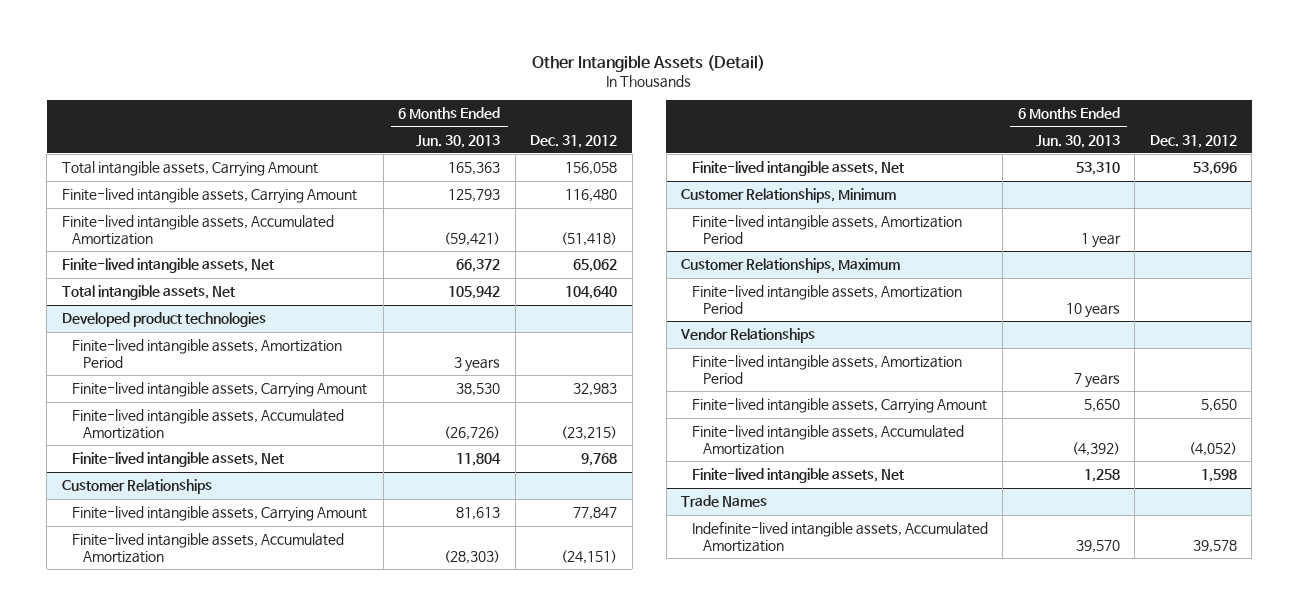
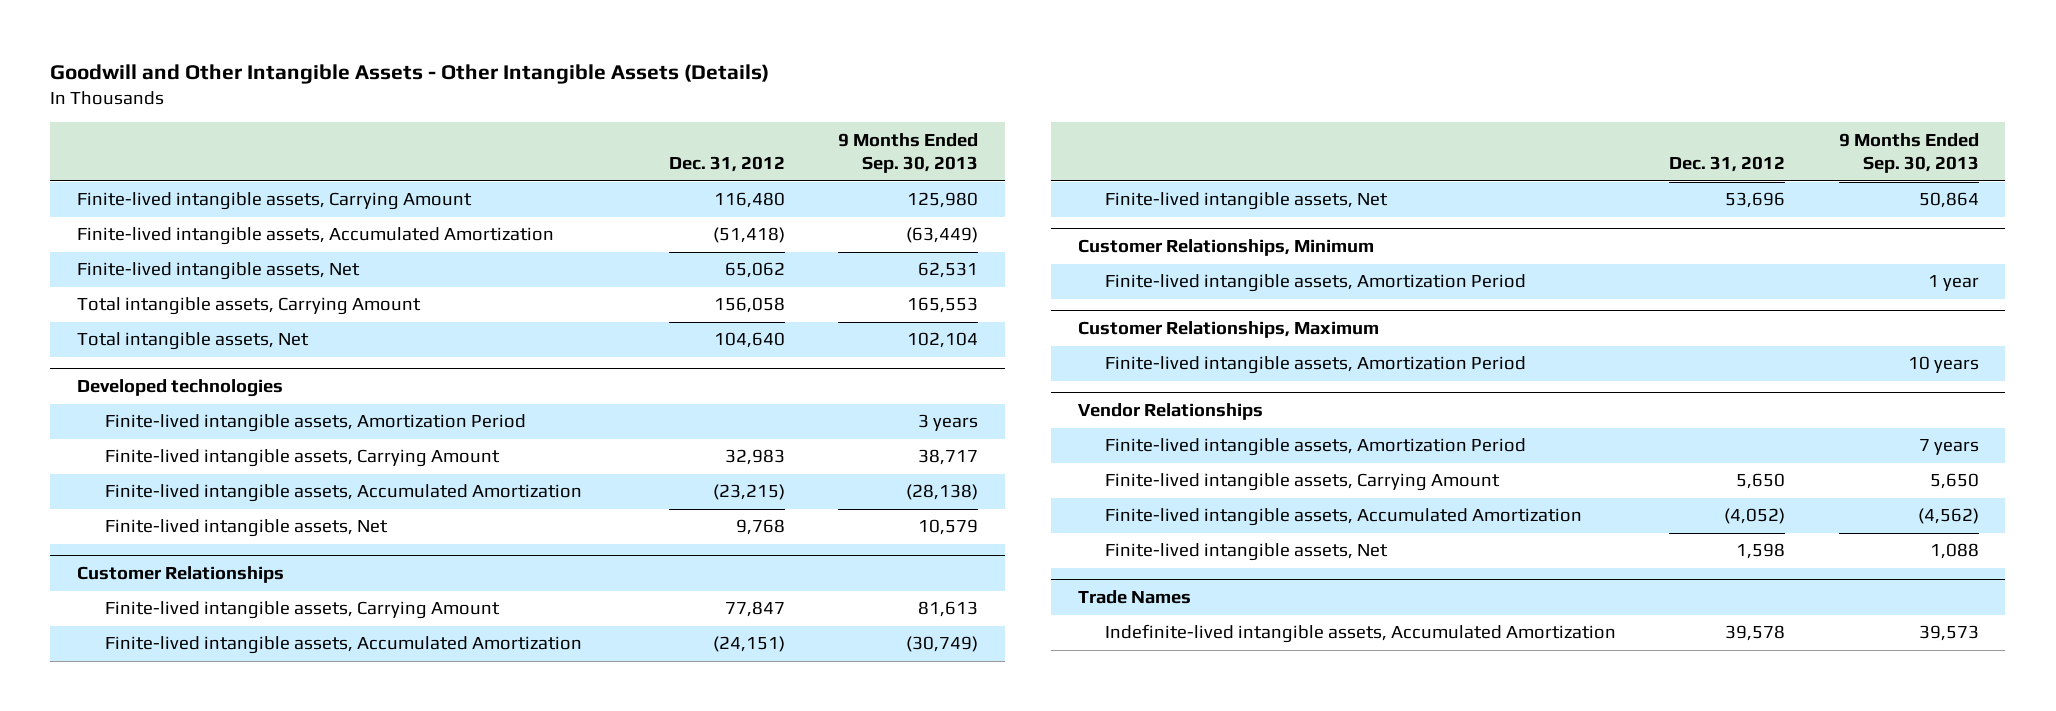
- Other Intangible Assets (Detail)
+ Goodwill and Other Intangible Assets - Other Intangible Assets (Details)
- | 6 Months Ended Jun. 30, 2013 | Dec. 31, 2012
+ | Dec. 31, 2012 | 9 Months Ended Sep. 30, 2013
moved down: Total intangible assets, Carrying Amount | 156,058 | 165,553
- Developed product technologies
+ Developed technologies

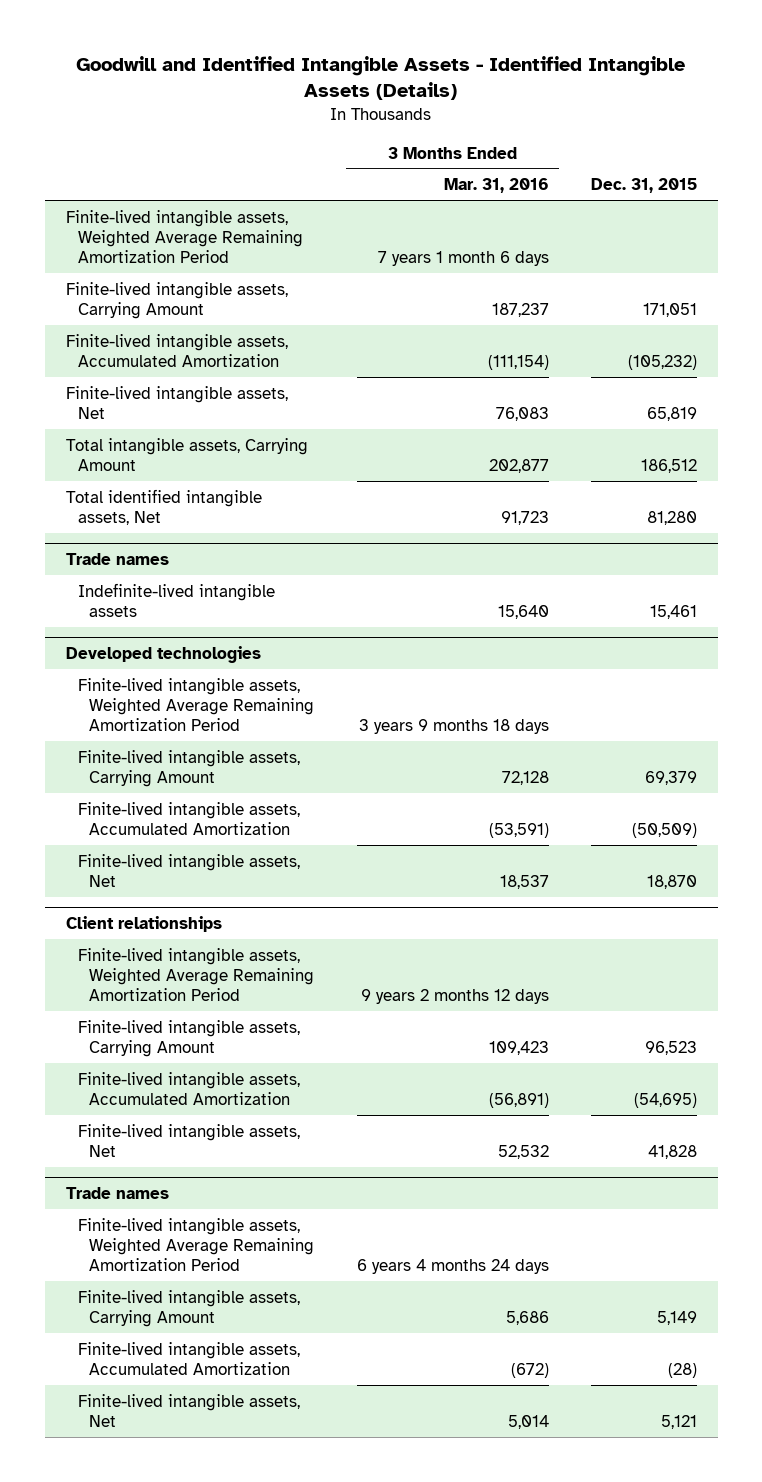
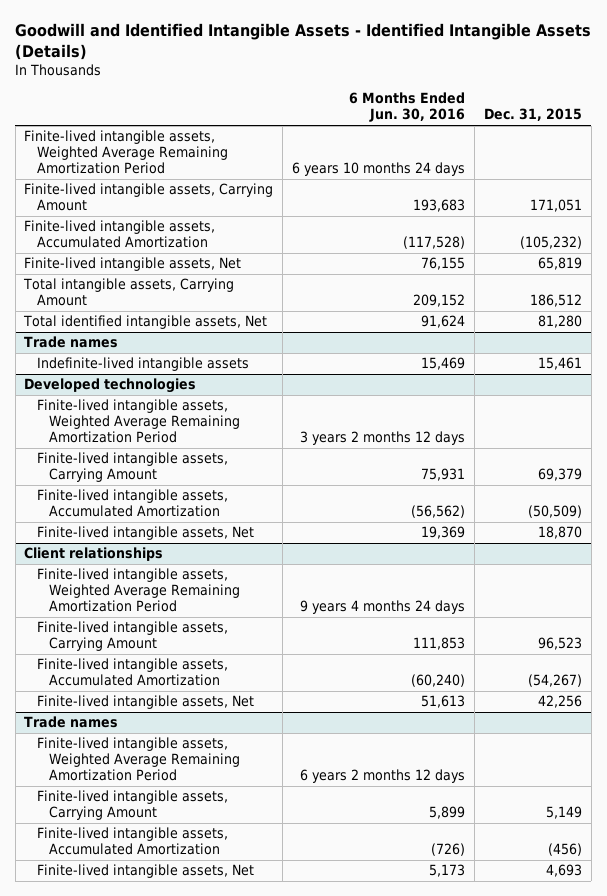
- | 3 Months Ended Mar. 31, 2016 | Dec. 31, 2015
+ | 6 Months Ended Jun. 30, 2016 | Dec. 31, 2015
@ Client relationships
- Finite-lived intangible assets, Accumulated Amortization | (56,891) | (54,695)
- Finite-lived intangible assets, Net | 52,532 | 41,828
+ Finite-lived intangible assets, Accumulated Amortization | (60,240) | (54,267)
+ Finite-lived intangible assets, Net | 51,613 | 42,256
@ Trade names
- Finite-lived intangible assets, Accumulated Amortization | (672) | (28)
- Finite-lived intangible assets, Net | 5,014 | 5,121
+ Finite-lived intangible assets, Accumulated Amortization | (726) | (456)
+ Finite-lived intangible assets, Net | 5,173 | 4,693

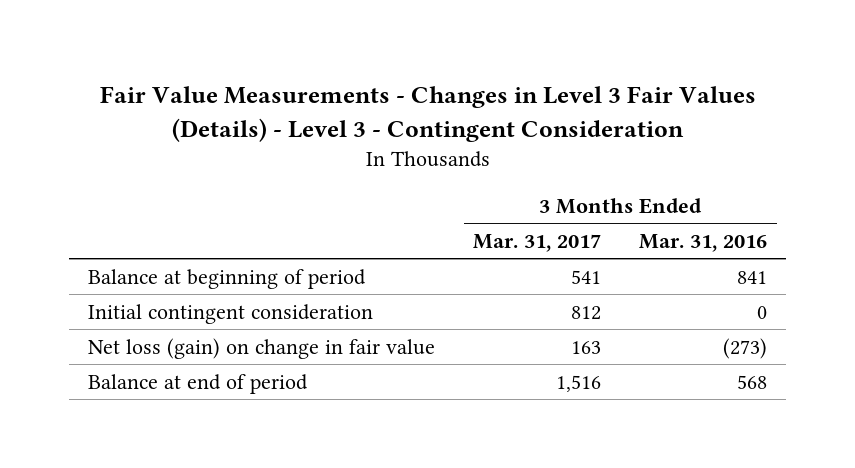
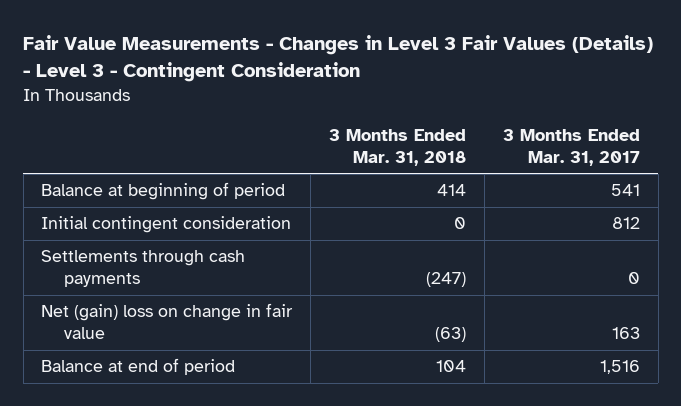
- | 3 Months Ended Mar. 31, 2017 | 3 Months Ended Mar. 31, 2016
+ | 3 Months Ended Mar. 31, 2018 | 3 Months Ended Mar. 31, 2017
- Net loss (gain) on change in fair value | 163 | (273)
+ Settlements through cash payments | (247) | 0
+ Net (gain) loss on change in fair value | (63) | 163

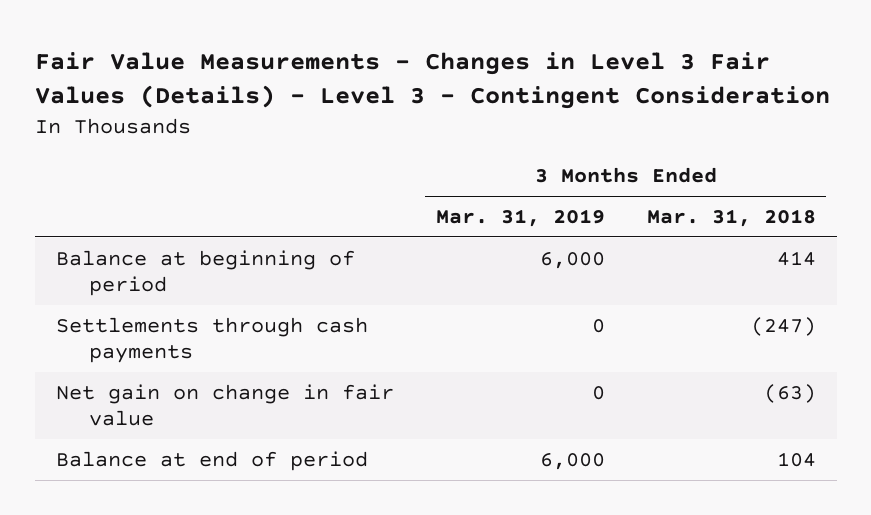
- | 3 Months Ended Mar. 31, 2018 | 3 Months Ended Mar. 31, 2017
+ | 3 Months Ended Mar. 31, 2019 | 3 Months Ended Mar. 31, 2018
- Initial contingent consideration | 0 | 812
- Net (gain) loss on change in fair value | (63) | 163
+ Net gain on change in fair value | 0 | (63)

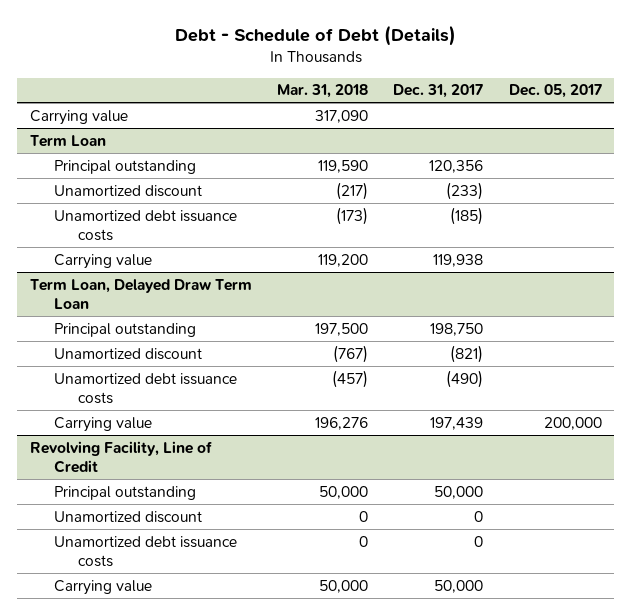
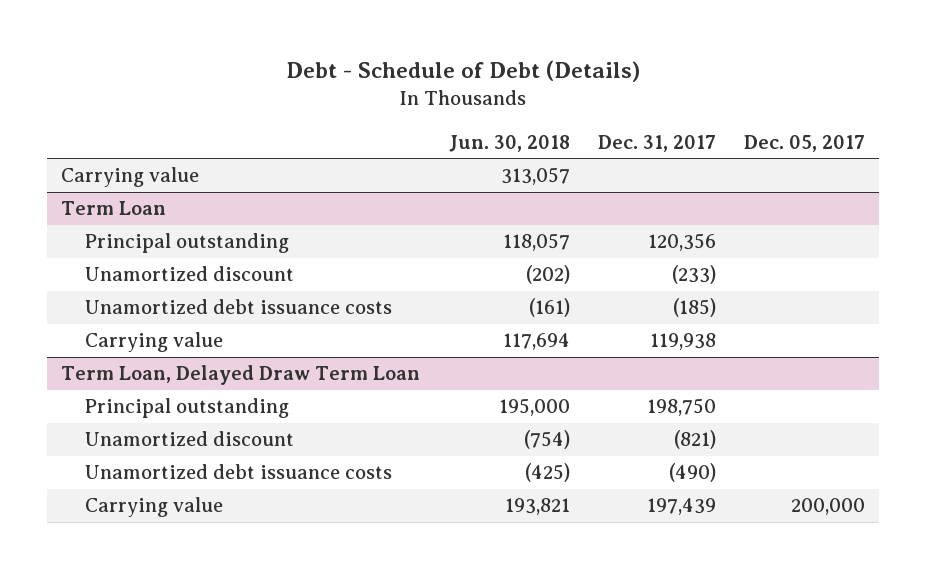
- | Mar. 31, 2018 | Dec. 31, 2017 | Dec. 05, 2017
+ | Jun. 30, 2018 | Dec. 31, 2017 | Dec. 05, 2017
- Revolving Facility, Line of Credit
- Principal outstanding | 50,000 | 50,000 |
- Unamortized discount | 0 | 0 |
- Unamortized debt issuance costs | 0 | 0 |
- Carrying value | 50,000 | 50,000 |

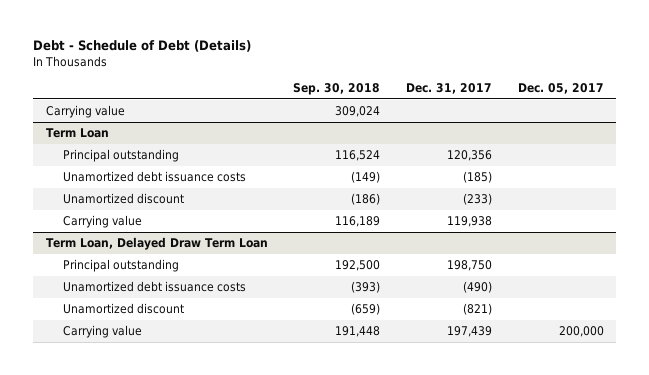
- | Jun. 30, 2018 | Dec. 31, 2017 | Dec. 05, 2017
+ | Sep. 30, 2018 | Dec. 31, 2017 | Dec. 05, 2017
@ Term Loan
moved down: Unamortized discount | (186) | (233) |
@ Term Loan, Delayed Draw Term Loan
moved down: Unamortized discount | (659) | (821) |

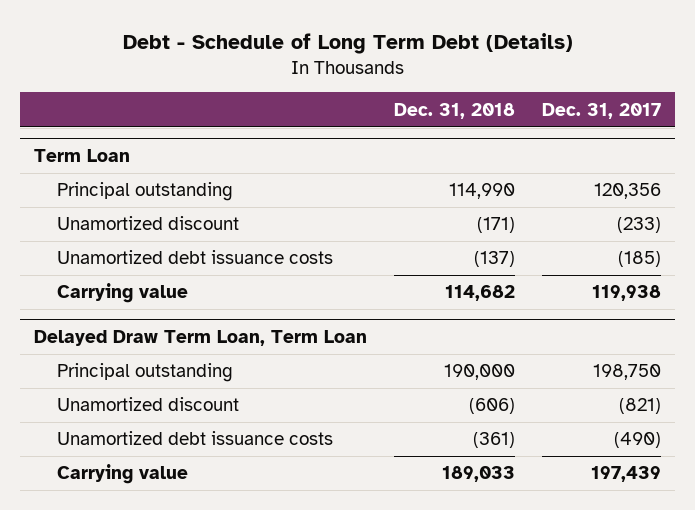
- Debt - Schedule of Debt (Details)
+ Debt - Schedule of Long Term Debt (Details)
- | Sep. 30, 2018 | Dec. 31, 2017 | Dec. 05, 2017
+ | Dec. 31, 2018 | Dec. 31, 2017
- Carrying value | 309,024 | |
@ Term Loan
moved down: Unamortized debt issuance costs | (137) | (185)
- Term Loan, Delayed Draw Term Loan
+ Delayed Draw Term Loan, Term Loan
- Unamortized debt issuance costs | (393) | (490) |
+ Unamortized debt issuance costs | (361) | (490)

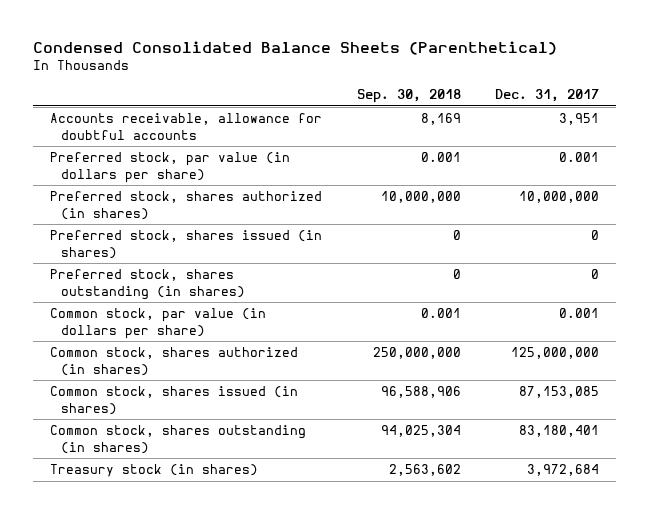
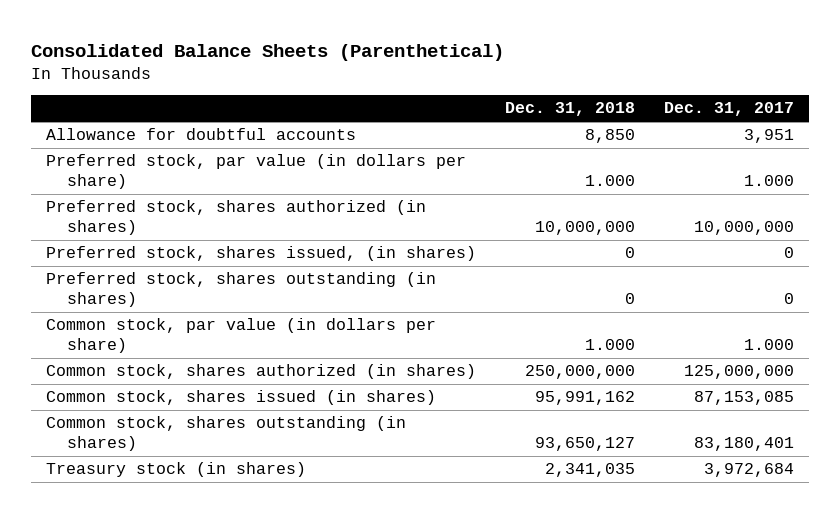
- Condensed Consolidated Balance Sheets (Parenthetical)
+ Consolidated Balance Sheets (Parenthetical)
- | Sep. 30, 2018 | Dec. 31, 2017
+ | Dec. 31, 2018 | Dec. 31, 2017
- Accounts receivable, allowance for doubtful accounts | 8,169 | 3,951
- Preferred stock, par value (in dollars per share) | 0.001 | 0.001
+ Allowance for doubtful accounts | 8,850 | 3,951
+ Preferred stock, par value (in dollars per share) | 1.000 | 1.000
- Preferred stock, shares issued (in shares) | 0 | 0
+ Preferred stock, shares issued, (in shares) | 0 | 0
- Common stock, par value (in dollars per share) | 0.001 | 0.001
+ Common stock, par value (in dollars per share) | 1.000 | 1.000

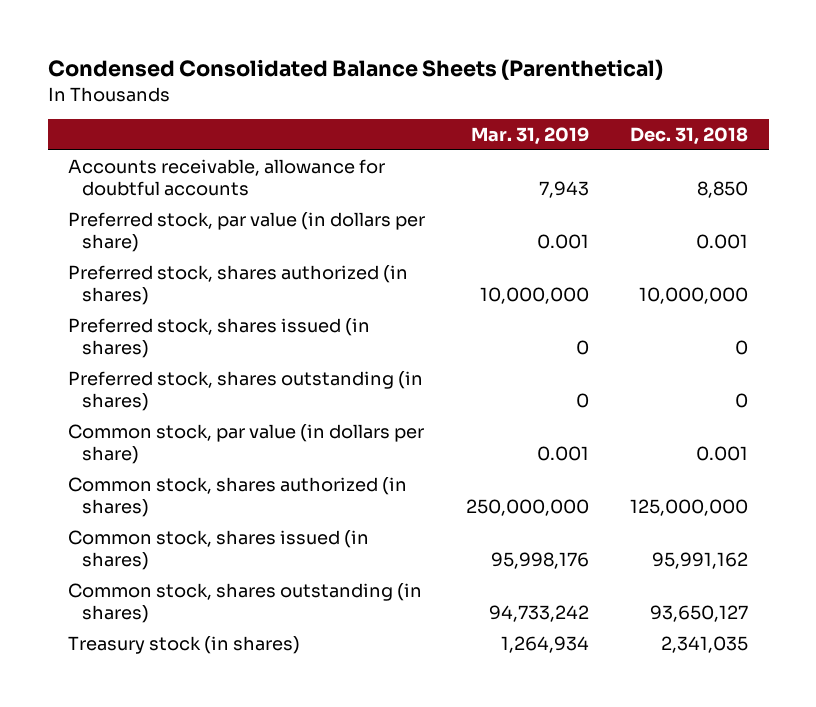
- Consolidated Balance Sheets (Parenthetical)
+ Condensed Consolidated Balance Sheets (Parenthetical)
- | Dec. 31, 2018 | Dec. 31, 2017
+ | Mar. 31, 2019 | Dec. 31, 2018
- Allowance for doubtful accounts | 8,850 | 3,951
- Preferred stock, par value (in dollars per share) | 1.000 | 1.000
+ Accounts receivable, allowance for doubtful accounts | 7,943 | 8,850
+ Preferred stock, par value (in dollars per share) | 0.001 | 0.001
- Preferred stock, shares issued, (in shares) | 0 | 0
+ Preferred stock, shares issued (in shares) | 0 | 0
- Common stock, par value (in dollars per share) | 1.000 | 1.000
- Common stock, shares authorized (in shares) | 250,000,000 | 125,000,000
+ Common stock, par value (in dollars per share) | 0.001 | 0.001
+ Common stock, shares authorized (in shares) | 250,000,000 | 125,000,000

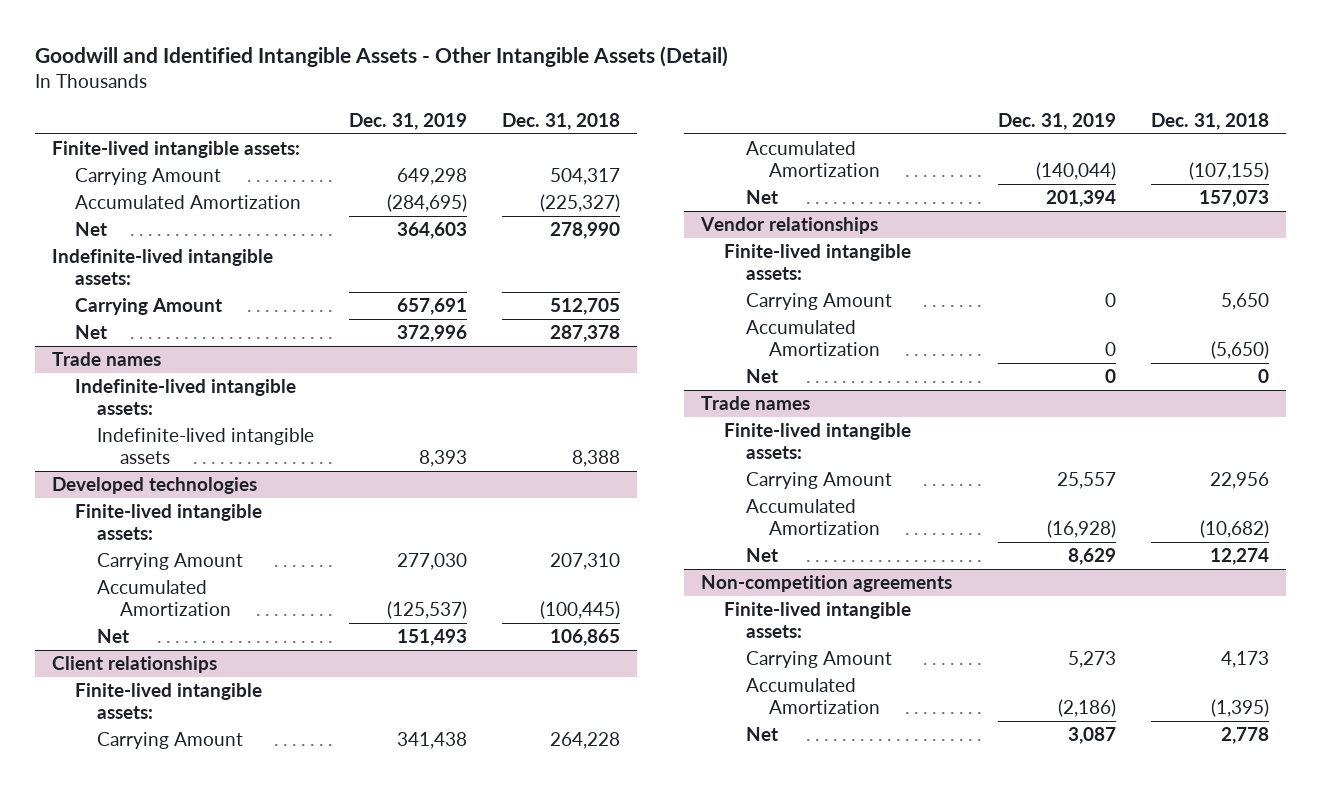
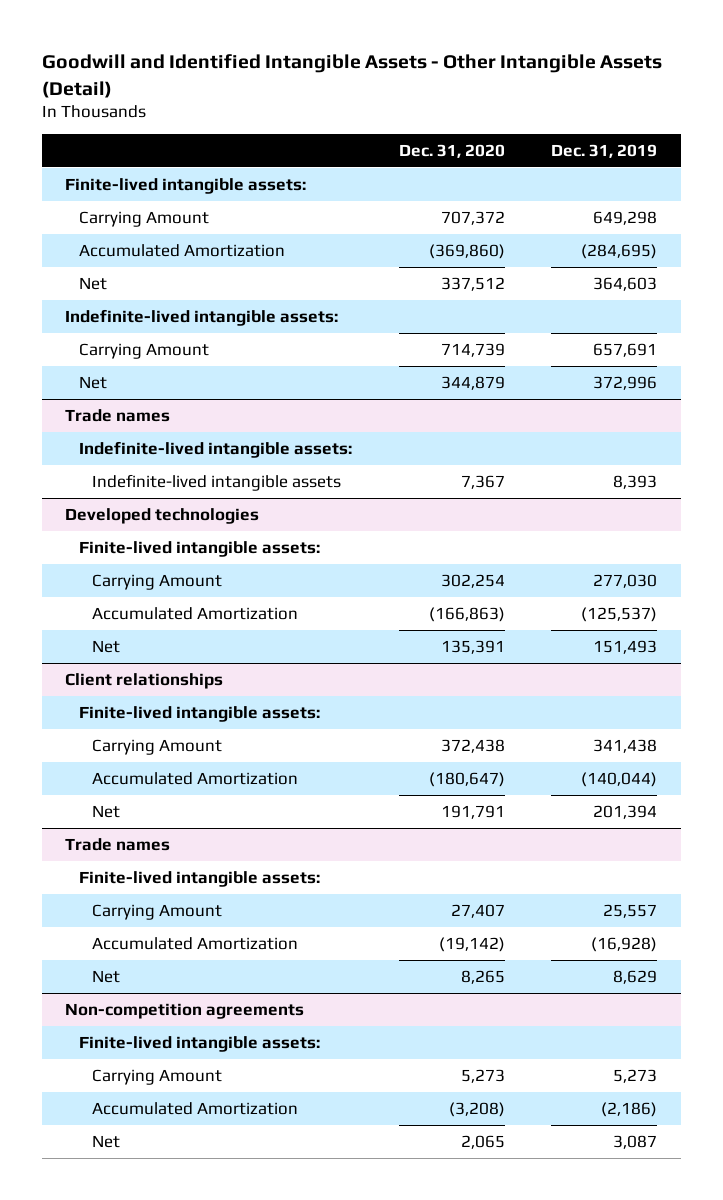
- | Dec. 31, 2019 | Dec. 31, 2018
+ | Dec. 31, 2020 | Dec. 31, 2019
- Vendor relationships
- Finite-lived intangible assets:
- Carrying Amount | 0 | 5,650
- Accumulated Amortization | 0 | (5,650)
- Net | 0 | 0

